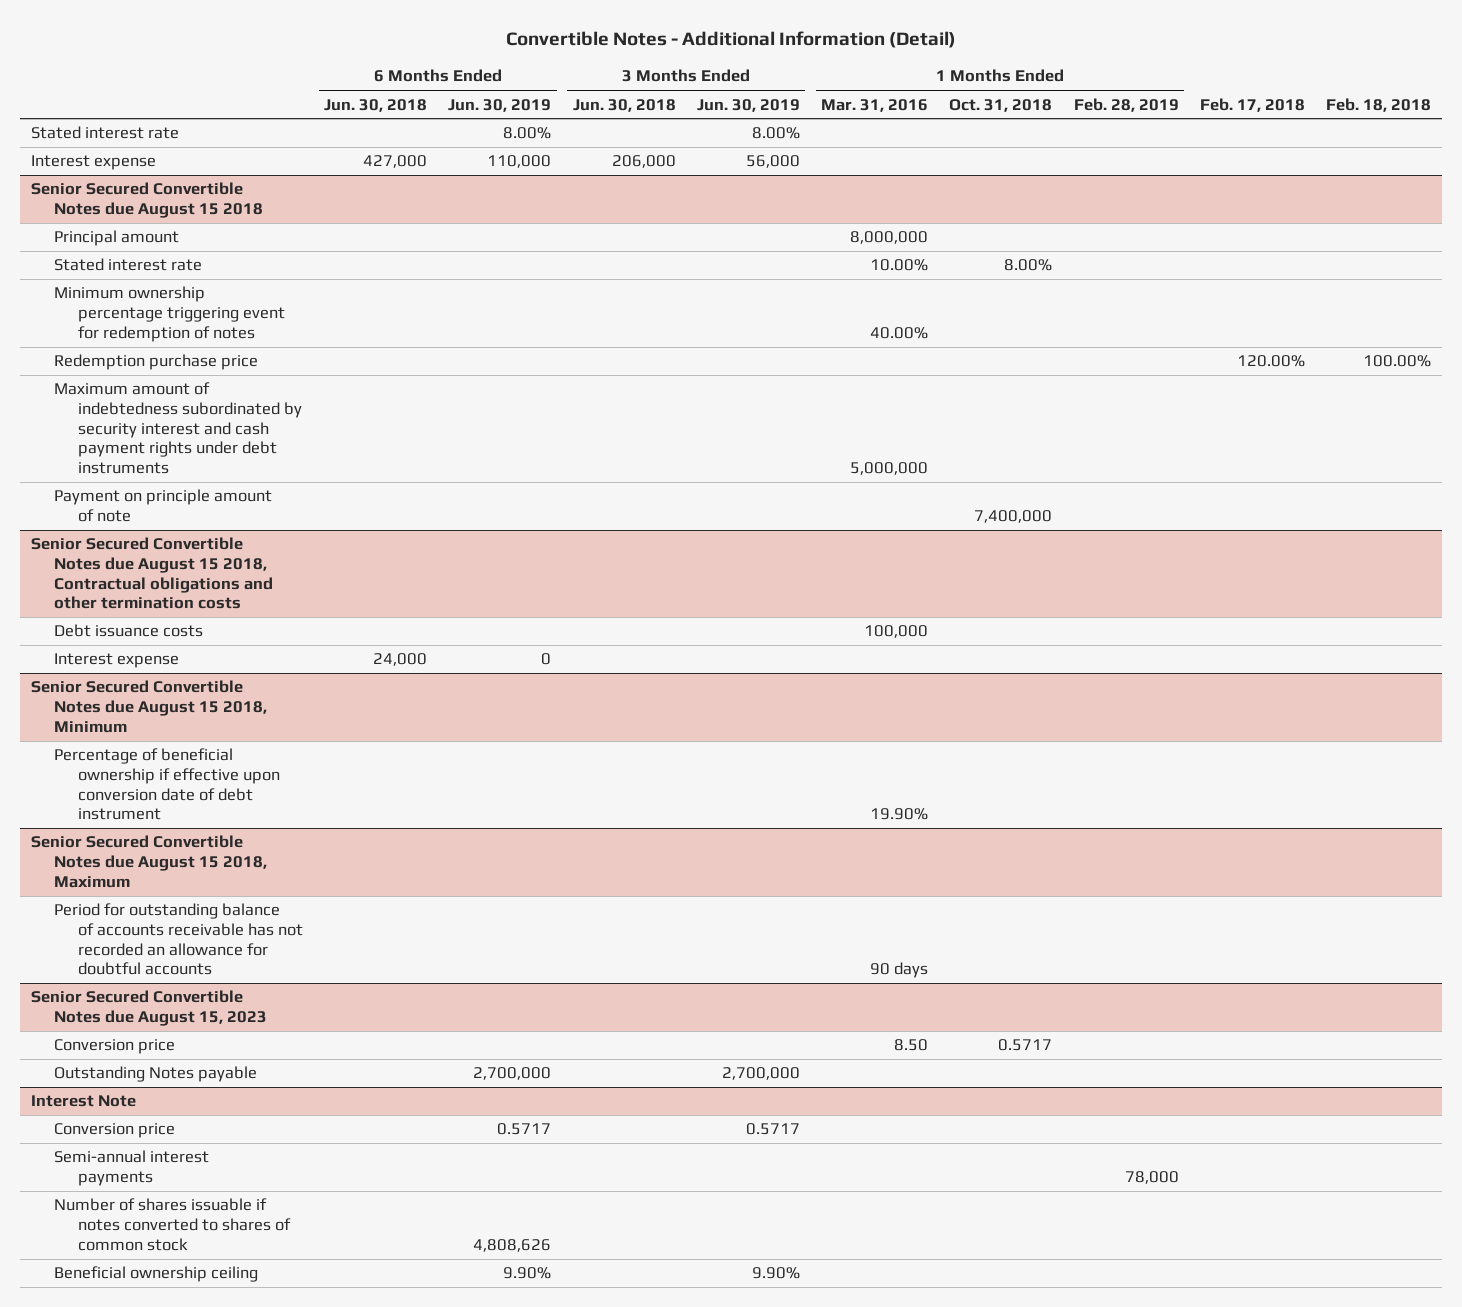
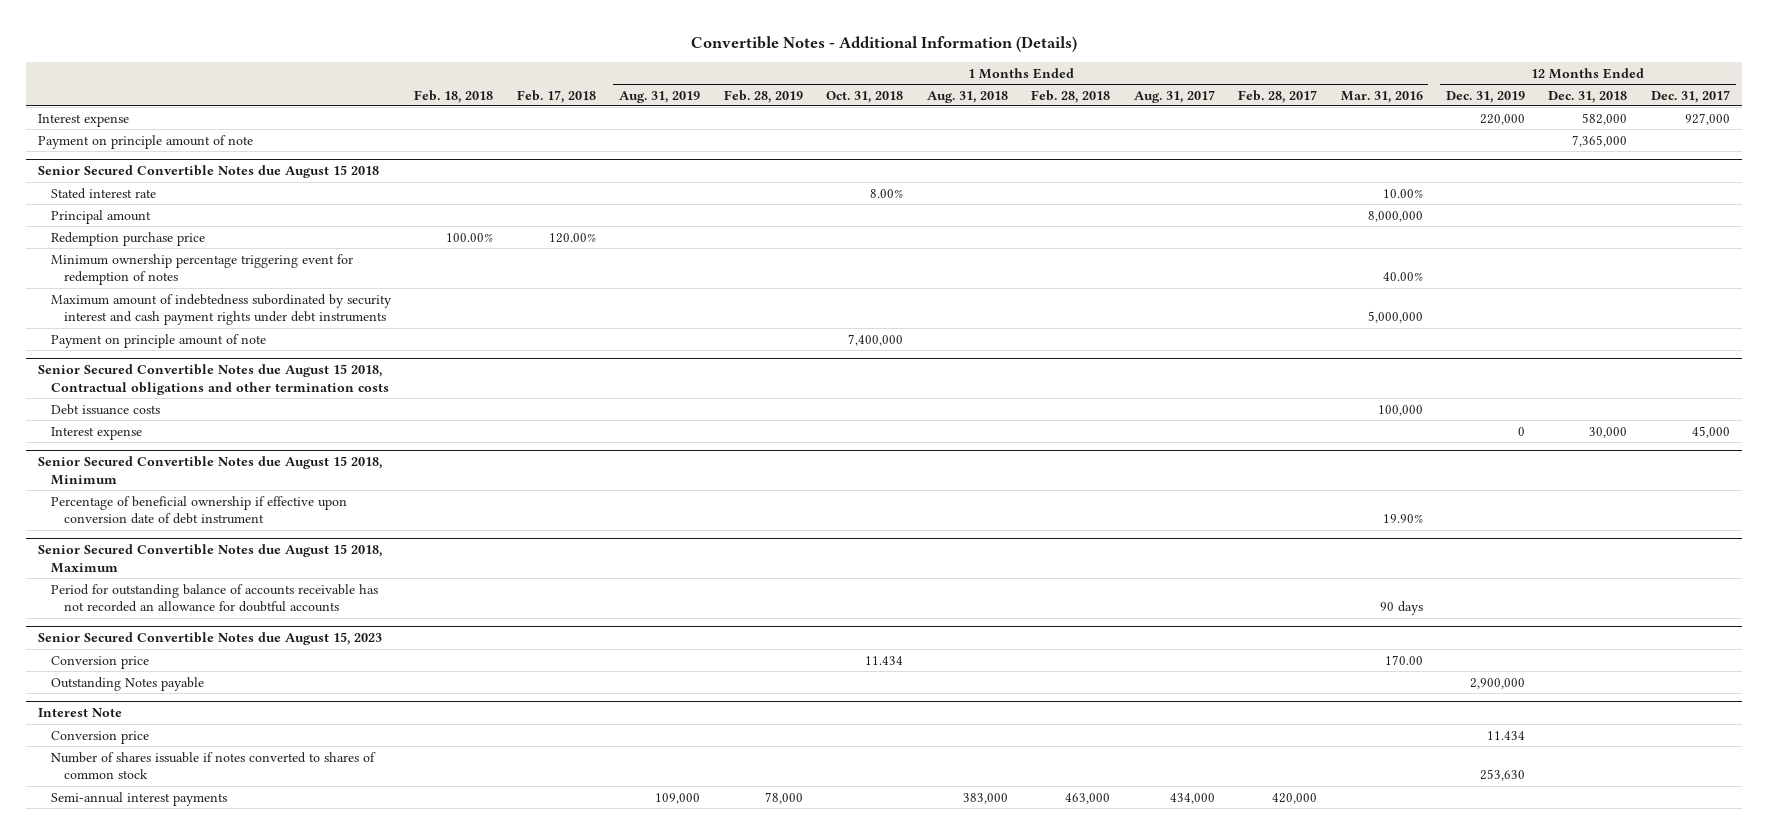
- Convertible Notes - Additional Information (Detail)
+ Convertible Notes - Additional Information (Details)
- | 6 Months Ended Jun. 30, 2018 | 6 Months Ended Jun. 30, 2019 | 3 Months Ended Jun. 30, 2018 | 3 Months Ended Jun. 30, 2019 | 1 Months Ended Mar. 31, 2016 | 1 Months Ended Oct. 31, 2018 | 1 Months Ended Feb. 28, 2019 | Feb. 17, 2018 | Feb. 18, 2018
+ | Feb. 18, 2018 | Feb. 17, 2018 | 1 Months Ended Aug. 31, 2019 | 1 Months Ended Feb. 28, 2019 | 1 Months Ended Oct. 31, 2018 | 1 Months Ended Aug. 31, 2018 | 1 Months Ended Feb. 28, 2018 | 1 Months Ended Aug. 31, 2017 | 1 Months Ended Feb. 28, 2017 | 1 Months Ended Mar. 31, 2016 | 12 Months Ended Dec. 31, 2019 | 12 Months Ended Dec. 31, 2018 | 12 Months Ended Dec. 31, 2017
- Stated interest rate | | 8.00% | | 8.00% | | | | |
+ Payment on principle amount of note | | | | | | | | | | | | 7,365,000 |
@ Senior Secured Convertible Notes due August 15 2018
moved down: Principal amount | | | | | | | | | | 8,000,000 | | |
moved down: Minimum ownership percentage triggering event for redemption of notes | | | | | | | | | | 40.00% | | |
@ Senior Secured Convertible Notes due August 15, 2023
- Conversion price | | | | | 8.50 | 0.5717 | | |
+ Conversion price | | | | | 11.434 | | | | | 170.00 | | |
@ Interest Note
- Beneficial ownership ceiling | | 9.90% | | 9.90% | | | | |
moved down: Semi-annual interest payments | | | 109,000 | 78,000 | | 383,000 | 463,000 | 434,000 | 420,000 | | | |

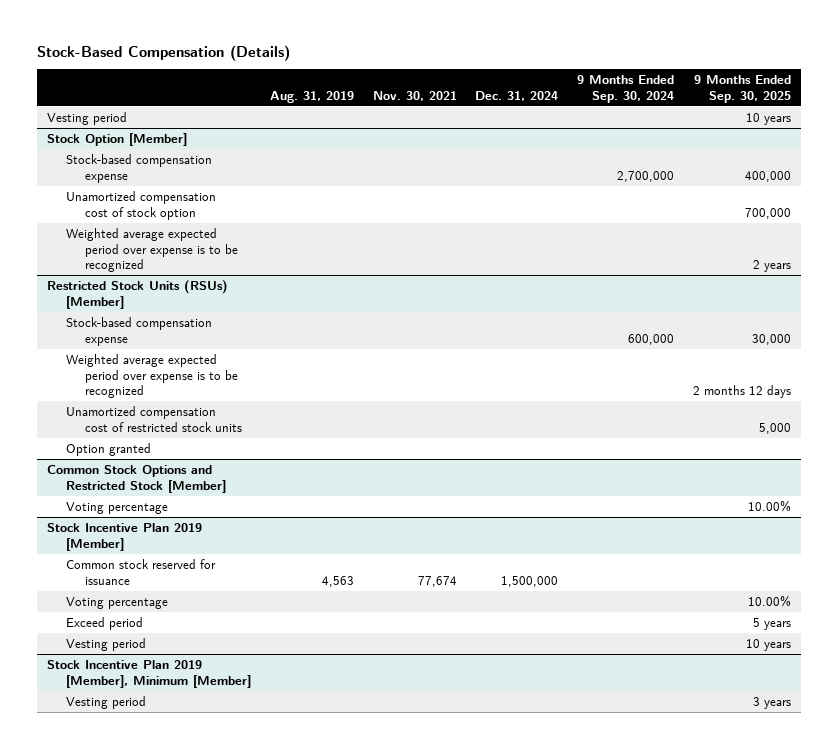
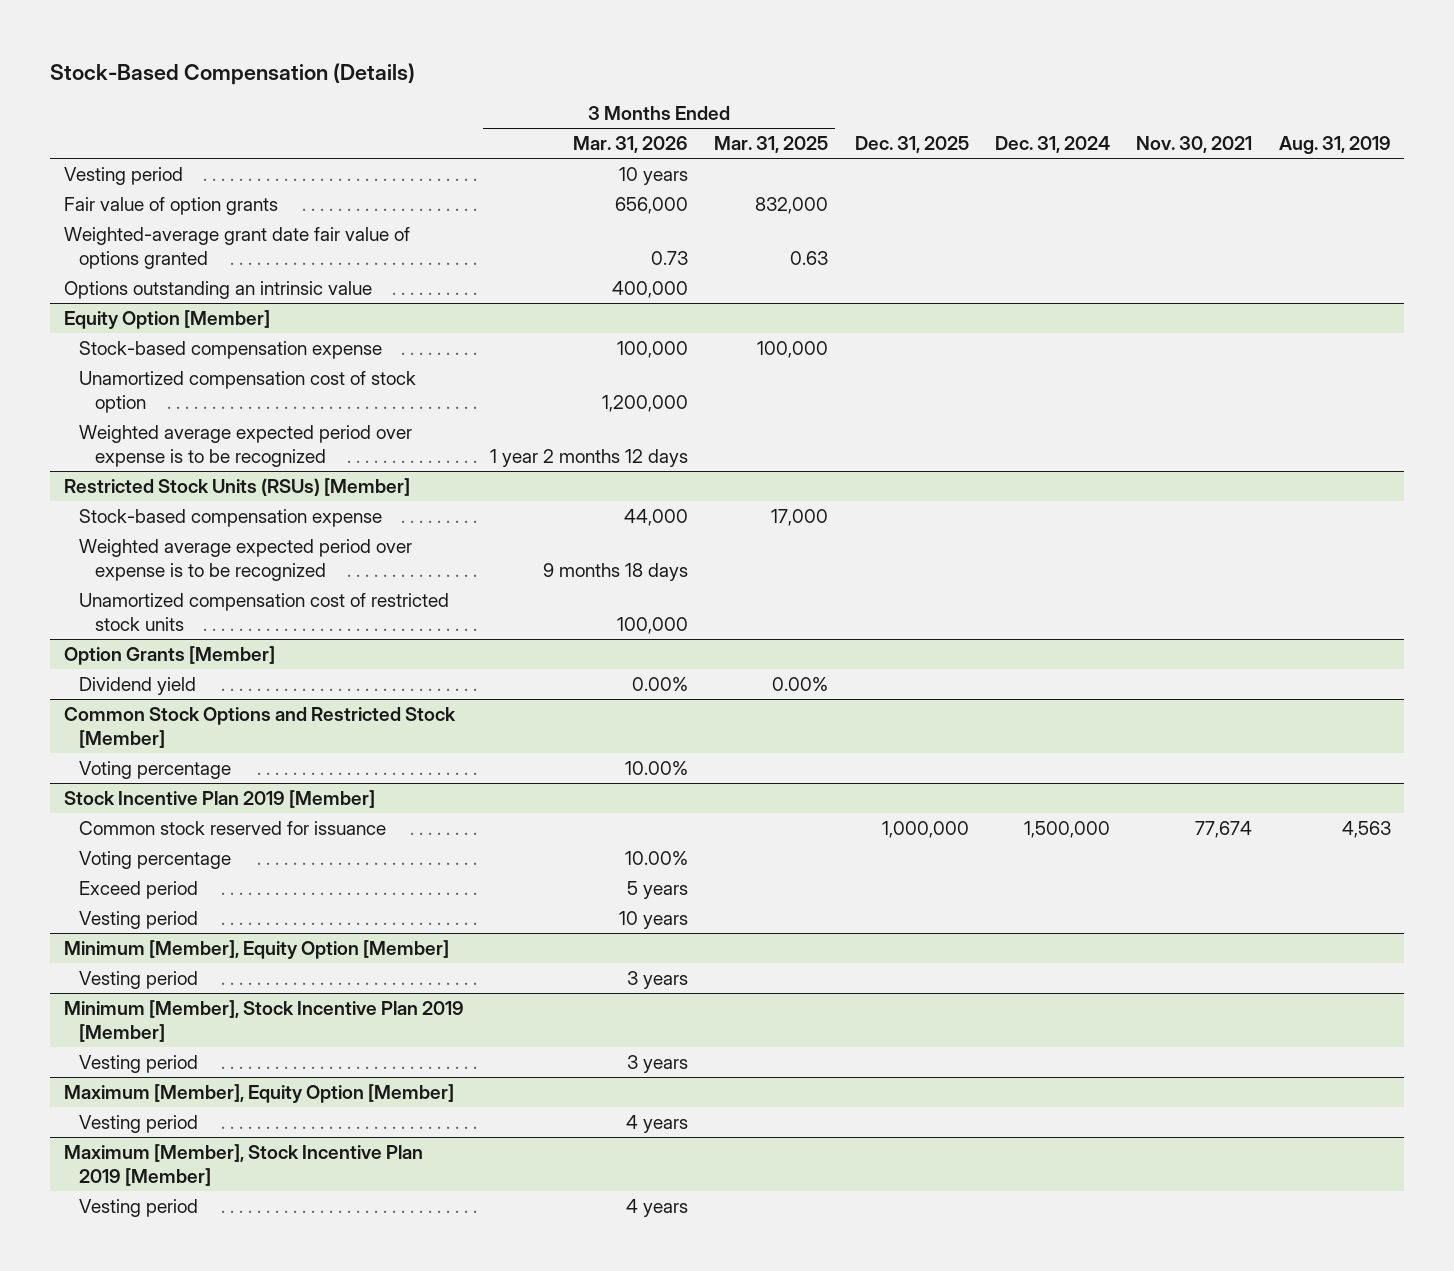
- | Aug. 31, 2019 | Nov. 30, 2021 | Dec. 31, 2024 | 9 Months Ended Sep. 30, 2024 | 9 Months Ended Sep. 30, 2025
+ | 3 Months Ended Mar. 31, 2026 | 3 Months Ended Mar. 31, 2025 | Dec. 31, 2025 | Dec. 31, 2024 | Nov. 30, 2021 | Aug. 31, 2019
- Stock Option [Member]
+ Fair value of option grants | 656,000 | 832,000 | | | |
+ Weighted-average grant date fair value of options granted | 0.73 | 0.63 | | | |
+ Options outstanding an intrinsic value | 400,000 | | | | |
+ Equity Option [Member]
@ Restricted Stock Units (RSUs) [Member]
- Option granted
+ Option Grants [Member]
+ Dividend yield | 0.00% | 0.00% | | | |
- Stock Incentive Plan 2019 [Member], Minimum [Member]
+ Minimum [Member], Equity Option [Member]
+ Vesting period | 3 years | | | | |
+ Minimum [Member], Stock Incentive Plan 2019 [Member]
+ Maximum [Member], Equity Option [Member]
+ Vesting period | 4 years | | | | |
+ Maximum [Member], Stock Incentive Plan 2019 [Member]
+ Vesting period | 4 years | | | | |

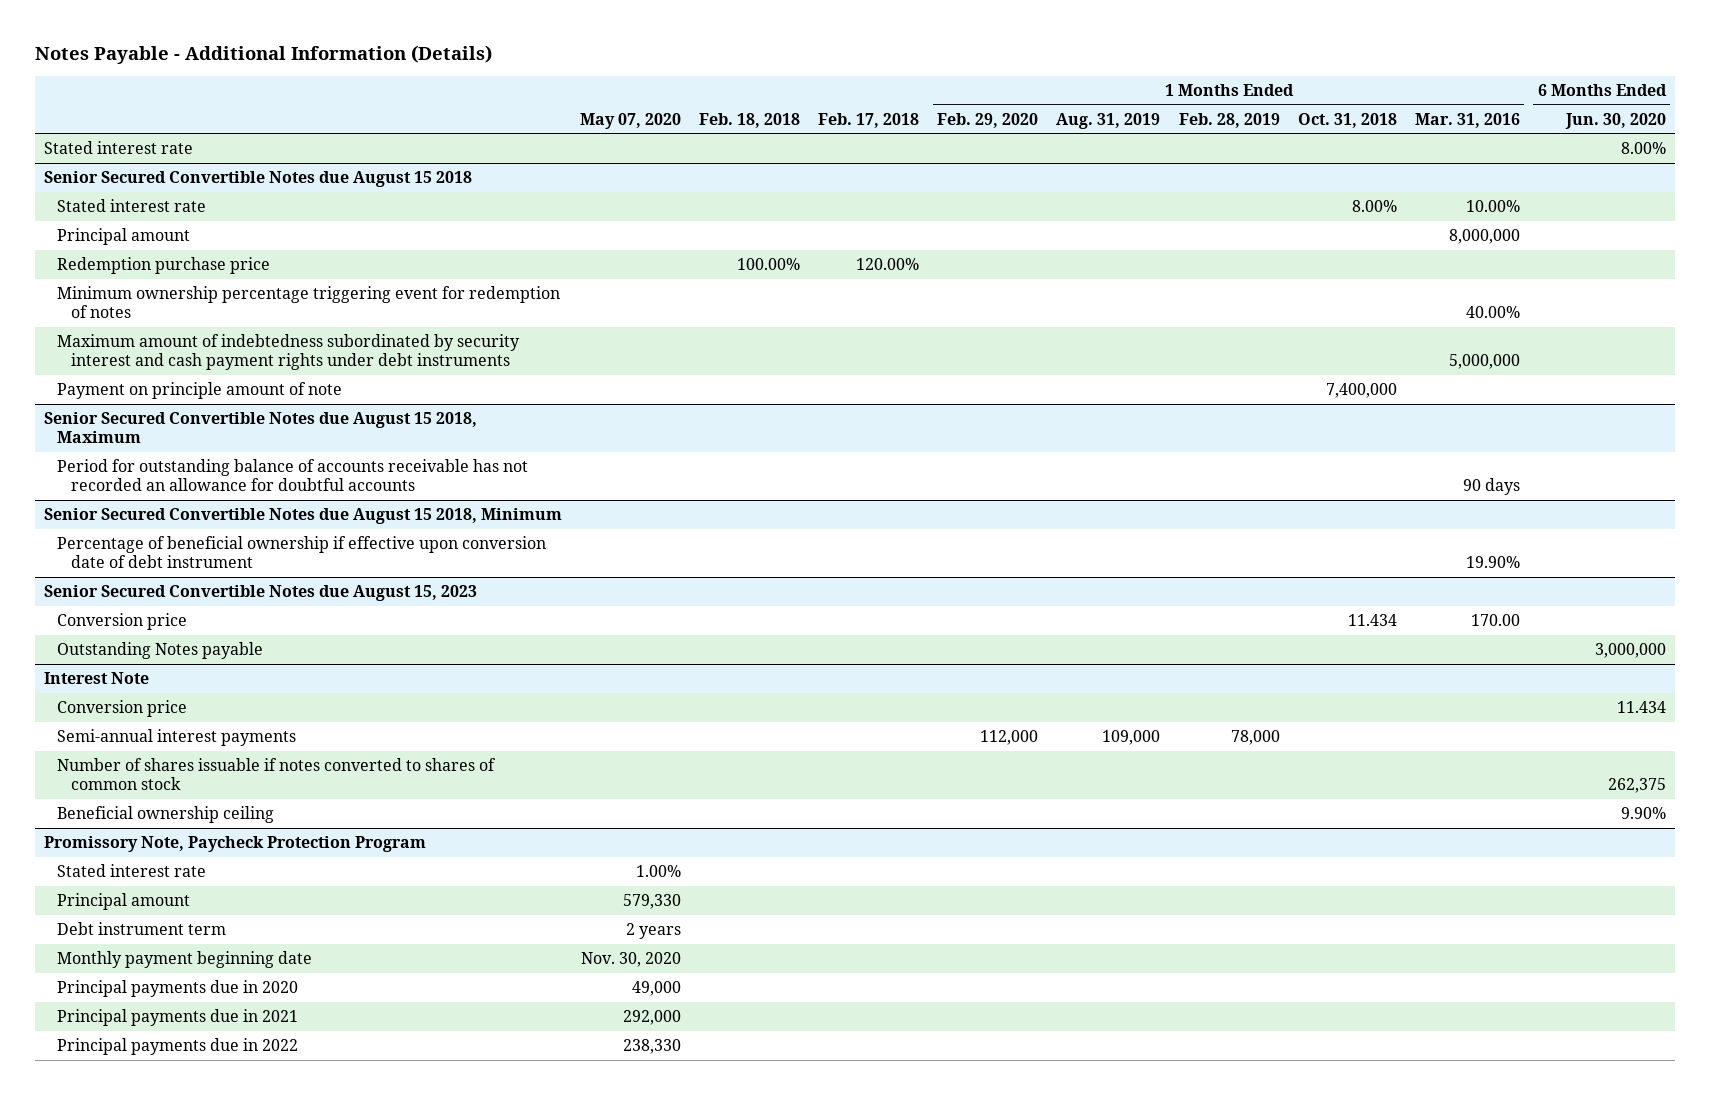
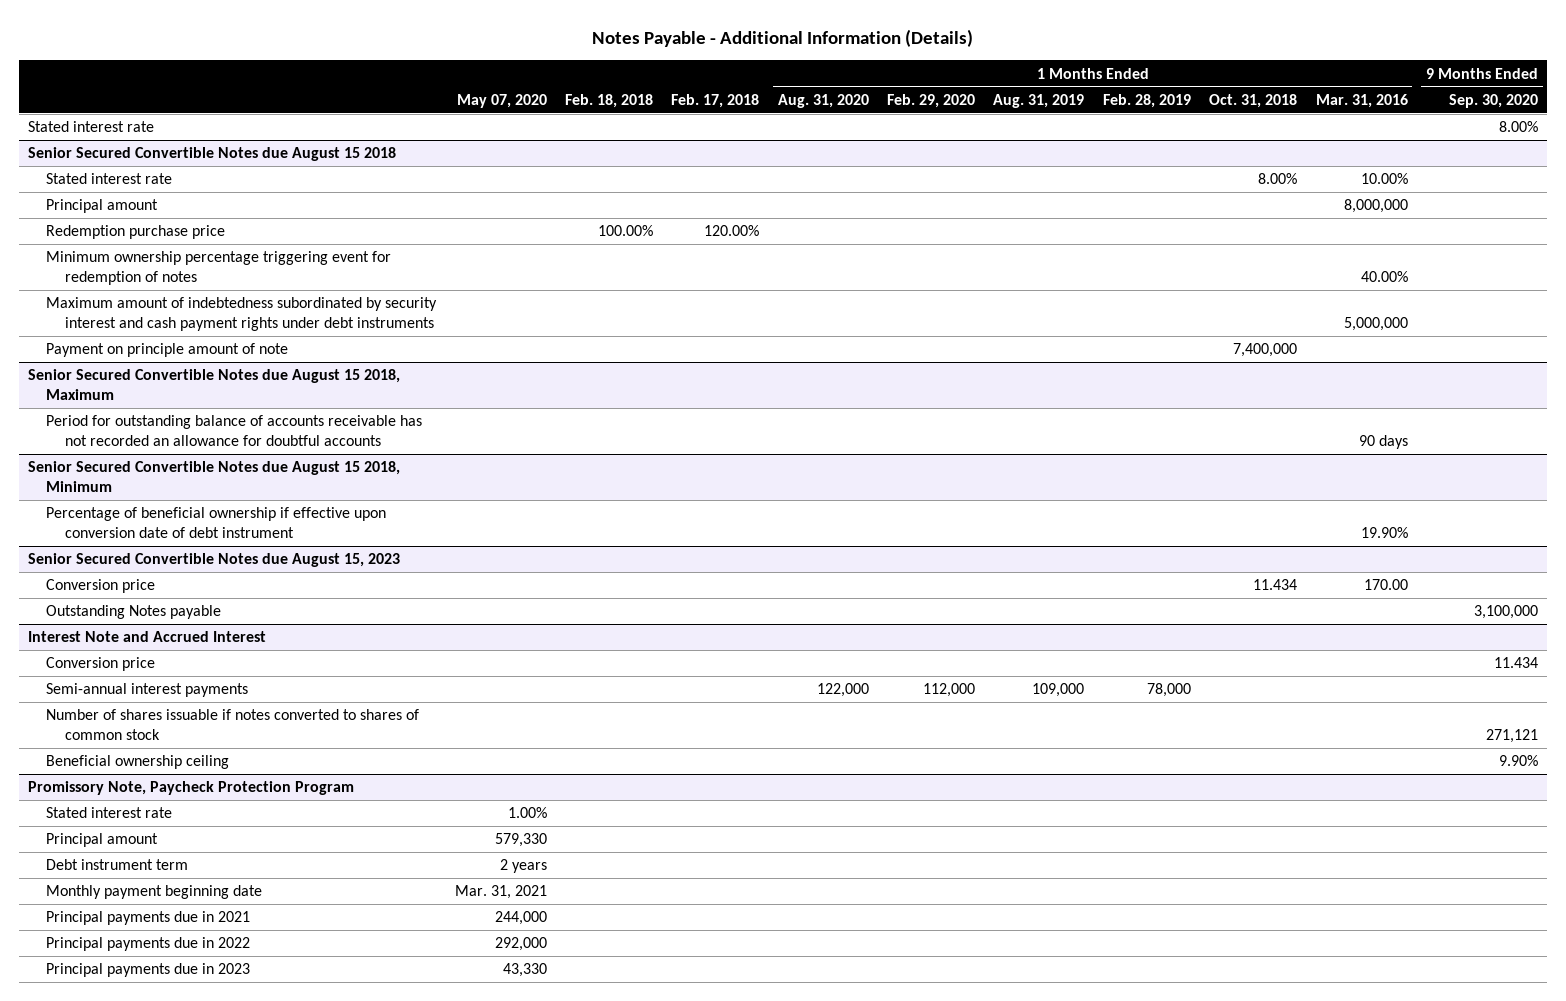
- | May 07, 2020 | Feb. 18, 2018 | Feb. 17, 2018 | 1 Months Ended Feb. 29, 2020 | 1 Months Ended Aug. 31, 2019 | 1 Months Ended Feb. 28, 2019 | 1 Months Ended Oct. 31, 2018 | 1 Months Ended Mar. 31, 2016 | 6 Months Ended Jun. 30, 2020
+ | May 07, 2020 | Feb. 18, 2018 | Feb. 17, 2018 | 1 Months Ended Aug. 31, 2020 | 1 Months Ended Feb. 29, 2020 | 1 Months Ended Aug. 31, 2019 | 1 Months Ended Feb. 28, 2019 | 1 Months Ended Oct. 31, 2018 | 1 Months Ended Mar. 31, 2016 | 9 Months Ended Sep. 30, 2020
- Interest Note
+ Interest Note and Accrued Interest
@ Promissory Note, Paycheck Protection Program
- Monthly payment beginning date | Nov. 30, 2020 | | | | | | | |
- Principal payments due in 2020 | 49,000 | | | | | | | |
- Principal payments due in 2021 | 292,000 | | | | | | | |
- Principal payments due in 2022 | 238,330 | | | | | | | |
+ Monthly payment beginning date | Mar. 31, 2021 | | | | | | | | |
+ Principal payments due in 2021 | 244,000 | | | | | | | | |
+ Principal payments due in 2022 | 292,000 | | | | | | | | |
+ Principal payments due in 2023 | 43,330 | | | | | | | | |

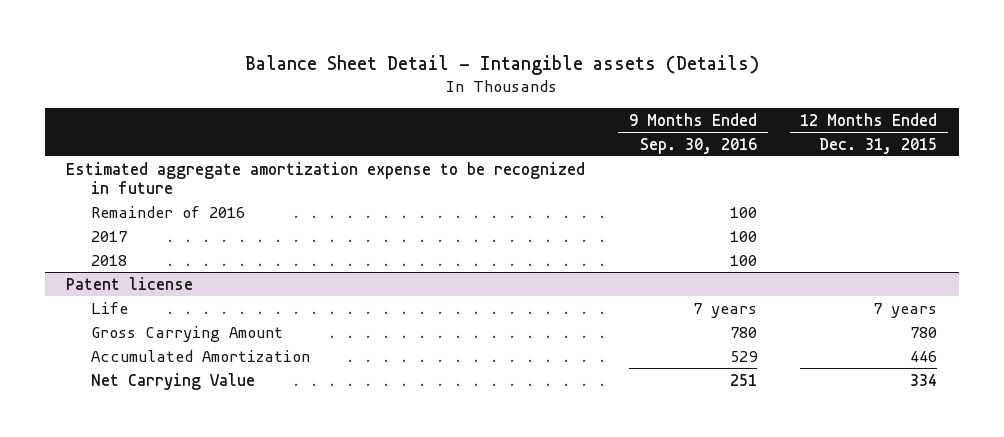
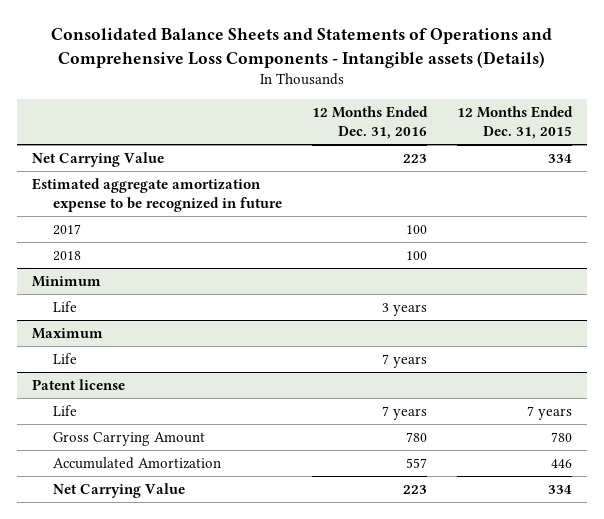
- Balance Sheet Detail - Intangible assets (Details)
+ Consolidated Balance Sheets and Statements of Operations and Comprehensive Loss Components - Intangible assets (Details)
- | 9 Months Ended Sep. 30, 2016 | 12 Months Ended Dec. 31, 2015
+ | 12 Months Ended Dec. 31, 2016 | 12 Months Ended Dec. 31, 2015
+ Net Carrying Value | 223 | 334
- Remainder of 2016 | 100 |
+ Minimum
+ Life | 3 years |
+ Maximum
+ Life | 7 years |

